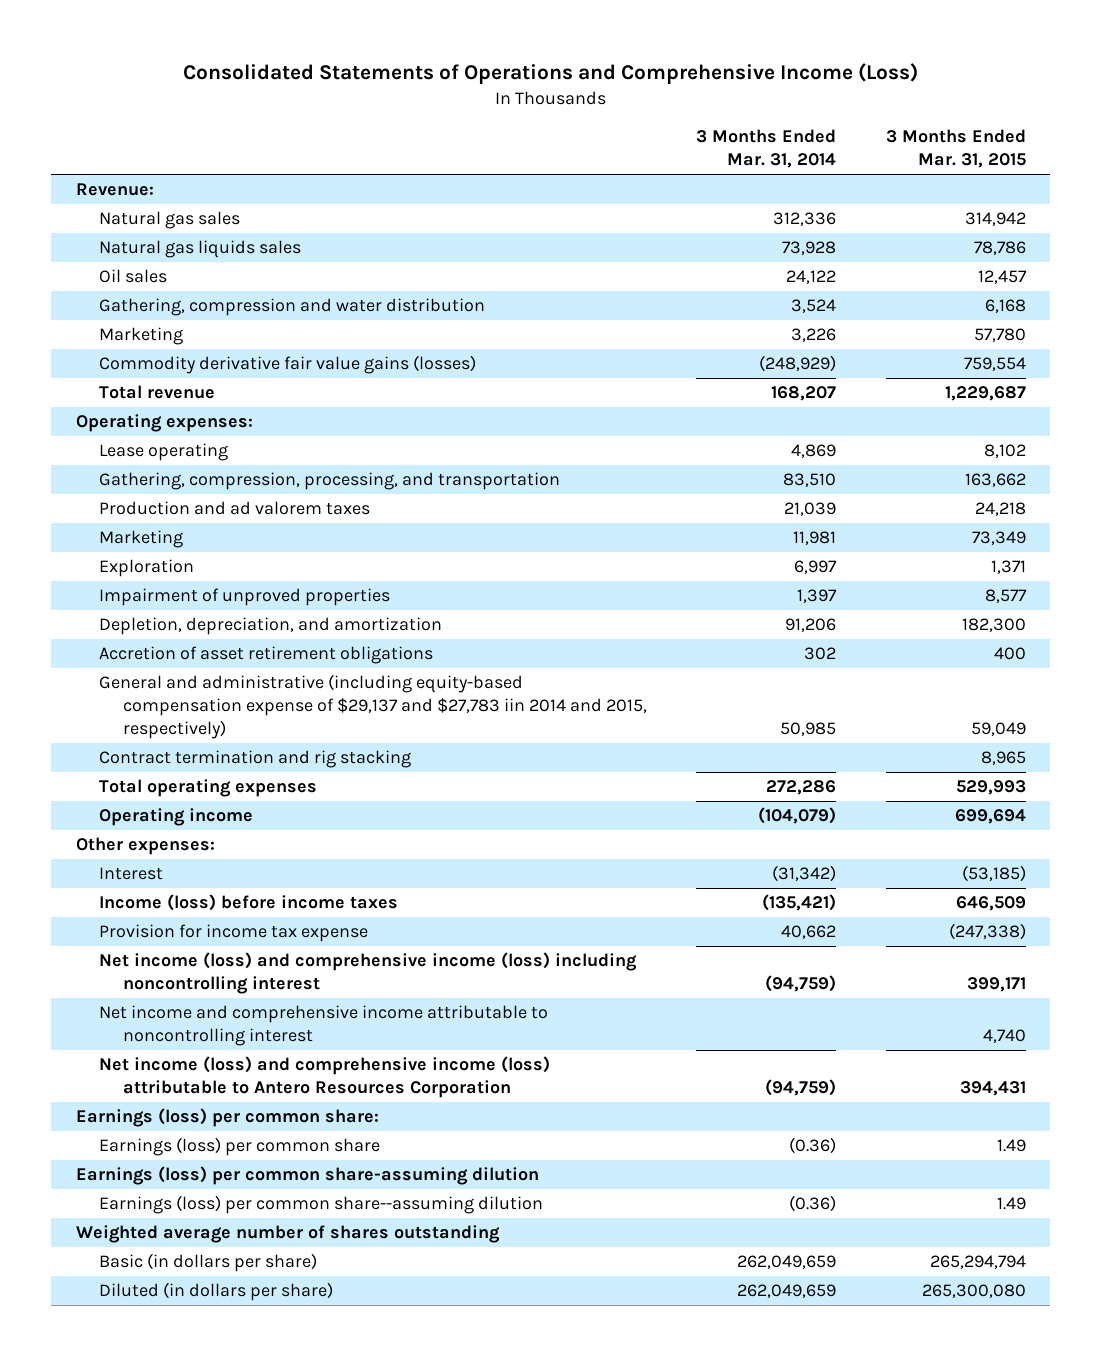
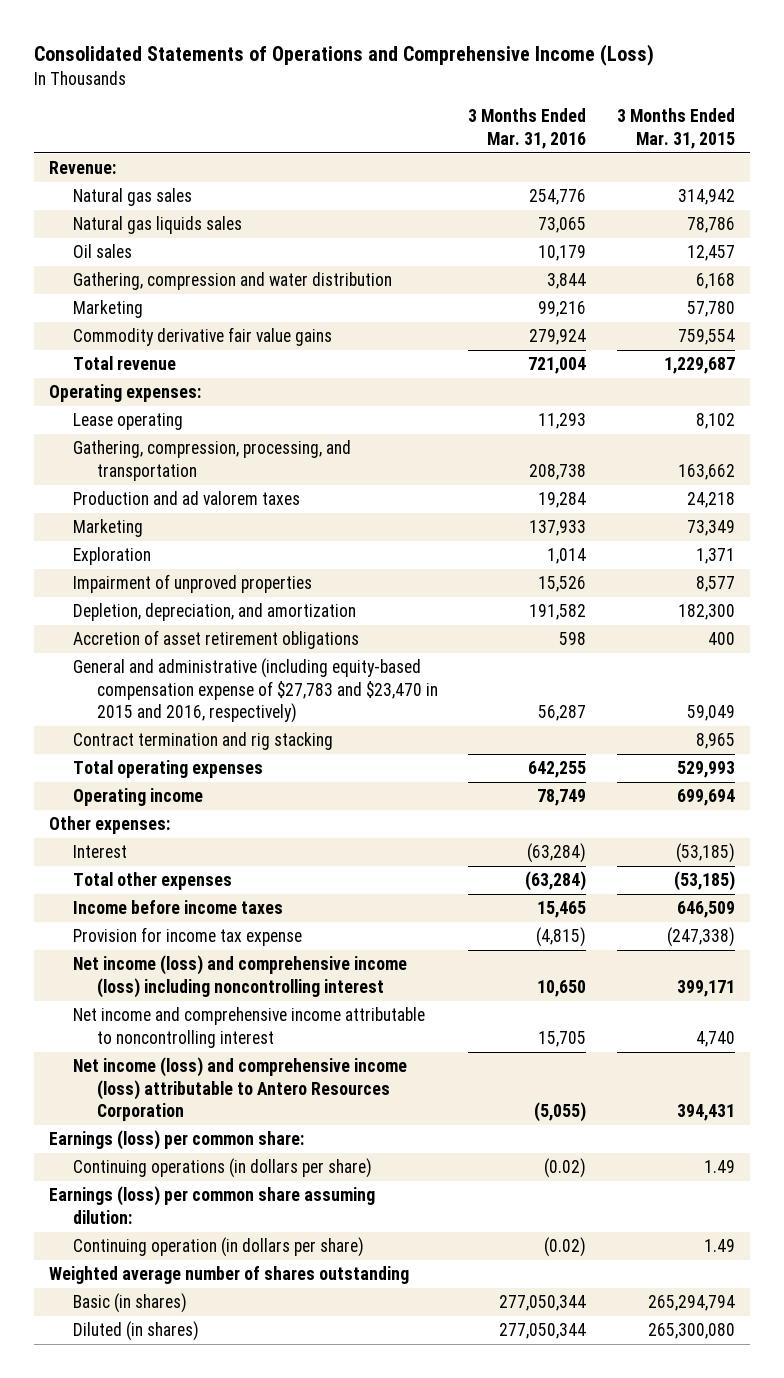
- | 3 Months Ended Mar. 31, 2014 | 3 Months Ended Mar. 31, 2015
+ | 3 Months Ended Mar. 31, 2016 | 3 Months Ended Mar. 31, 2015
- Commodity derivative fair value gains (losses) | (248,929) | 759,554
+ Commodity derivative fair value gains | 279,924 | 759,554
- General and administrative (including equity-based compensation expense of $29,137 and $27,783 iin 2014 and 2015, respectively) | 50,985 | 59,049
+ General and administrative (including equity-based compensation expense of $27,783 and $23,470 in 2015 and 2016, respectively) | 56,287 | 59,049
- Income (loss) before income taxes | (135,421) | 646,509
+ Total other expenses | (63,284) | (53,185)
+ Income before income taxes | 15,465 | 646,509
- Earnings (loss) per common share | (0.36) | 1.49
- Earnings (loss) per common share-assuming dilution
- Earnings (loss) per common share--assuming dilution | (0.36) | 1.49
+ Continuing operations (in dollars per share) | (0.02) | 1.49
+ Earnings (loss) per common share assuming dilution:
+ Continuing operation (in dollars per share) | (0.02) | 1.49
- Basic (in dollars per share) | 262,049,659 | 265,294,794
- Diluted (in dollars per share) | 262,049,659 | 265,300,080
+ Basic (in shares) | 277,050,344 | 265,294,794
+ Diluted (in shares) | 277,050,344 | 265,300,080

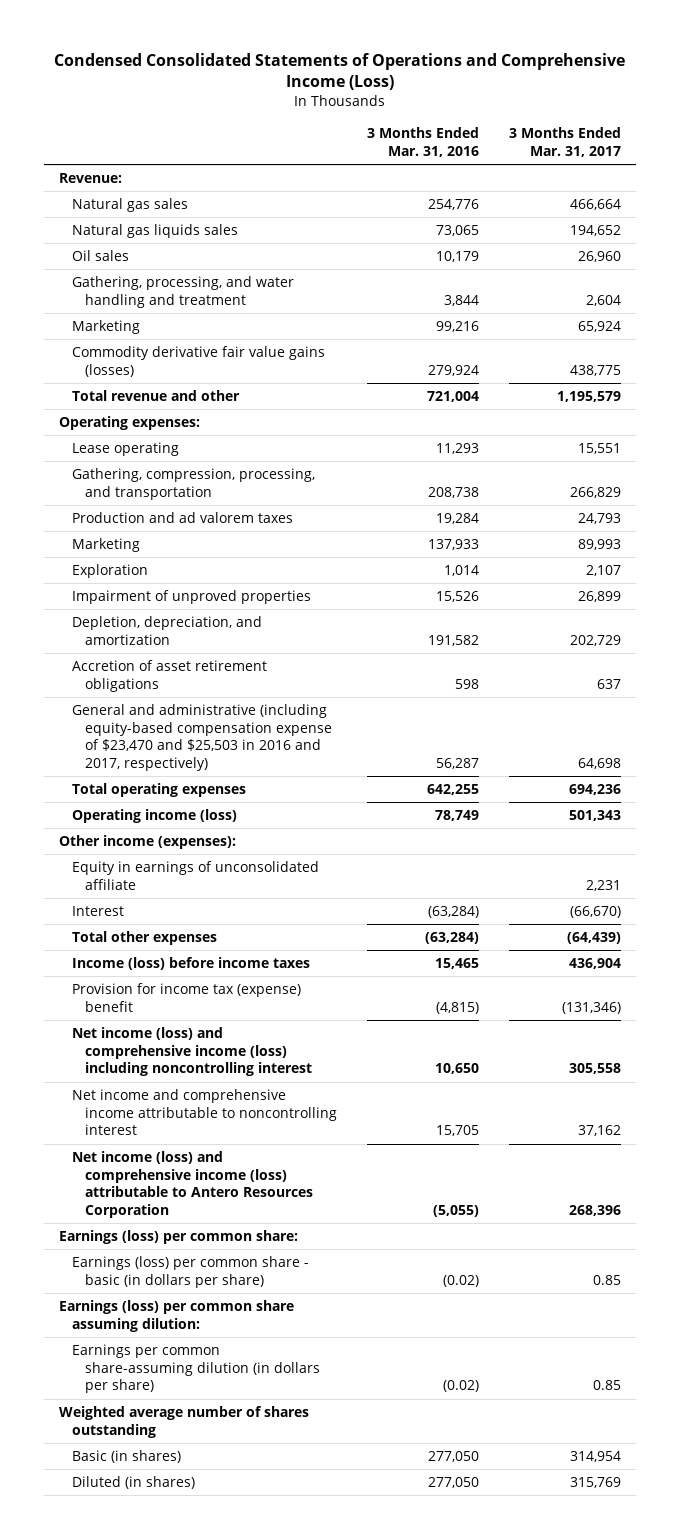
- Consolidated Statements of Operations and Comprehensive Income (Loss)
+ Condensed Consolidated Statements of Operations and Comprehensive Income (Loss)
- | 3 Months Ended Mar. 31, 2016 | 3 Months Ended Mar. 31, 2015
+ | 3 Months Ended Mar. 31, 2016 | 3 Months Ended Mar. 31, 2017
- Gathering, compression and water distribution | 3,844 | 6,168
+ Gathering, processing, and water handling and treatment | 3,844 | 2,604
- Commodity derivative fair value gains | 279,924 | 759,554
- Total revenue | 721,004 | 1,229,687
+ Commodity derivative fair value gains (losses) | 279,924 | 438,775
+ Total revenue and other | 721,004 | 1,195,579
- General and administrative (including equity-based compensation expense of $27,783 and $23,470 in 2015 and 2016, respectively) | 56,287 | 59,049
- Contract termination and rig stacking | | 8,965
+ General and administrative (including equity-based compensation expense of $23,470 and $25,503 in 2016 and 2017, respectively) | 56,287 | 64,698
- Operating income | 78,749 | 699,694
- Other expenses:
+ Operating income (loss) | 78,749 | 501,343
+ Other income (expenses):
+ Equity in earnings of unconsolidated affiliate | | 2,231
- Income before income taxes | 15,465 | 646,509
- Provision for income tax expense | (4,815) | (247,338)
+ Income (loss) before income taxes | 15,465 | 436,904
+ Provision for income tax (expense) benefit | (4,815) | (131,346)
- Continuing operations (in dollars per share) | (0.02) | 1.49
+ Earnings (loss) per common share - basic (in dollars per share) | (0.02) | 0.85
- Continuing operation (in dollars per share) | (0.02) | 1.49
+ Earnings per common share-assuming dilution (in dollars per share) | (0.02) | 0.85
- Basic (in shares) | 277,050,344 | 265,294,794
- Diluted (in shares) | 277,050,344 | 265,300,080
+ Basic (in shares) | 277,050 | 314,954
+ Diluted (in shares) | 277,050 | 315,769

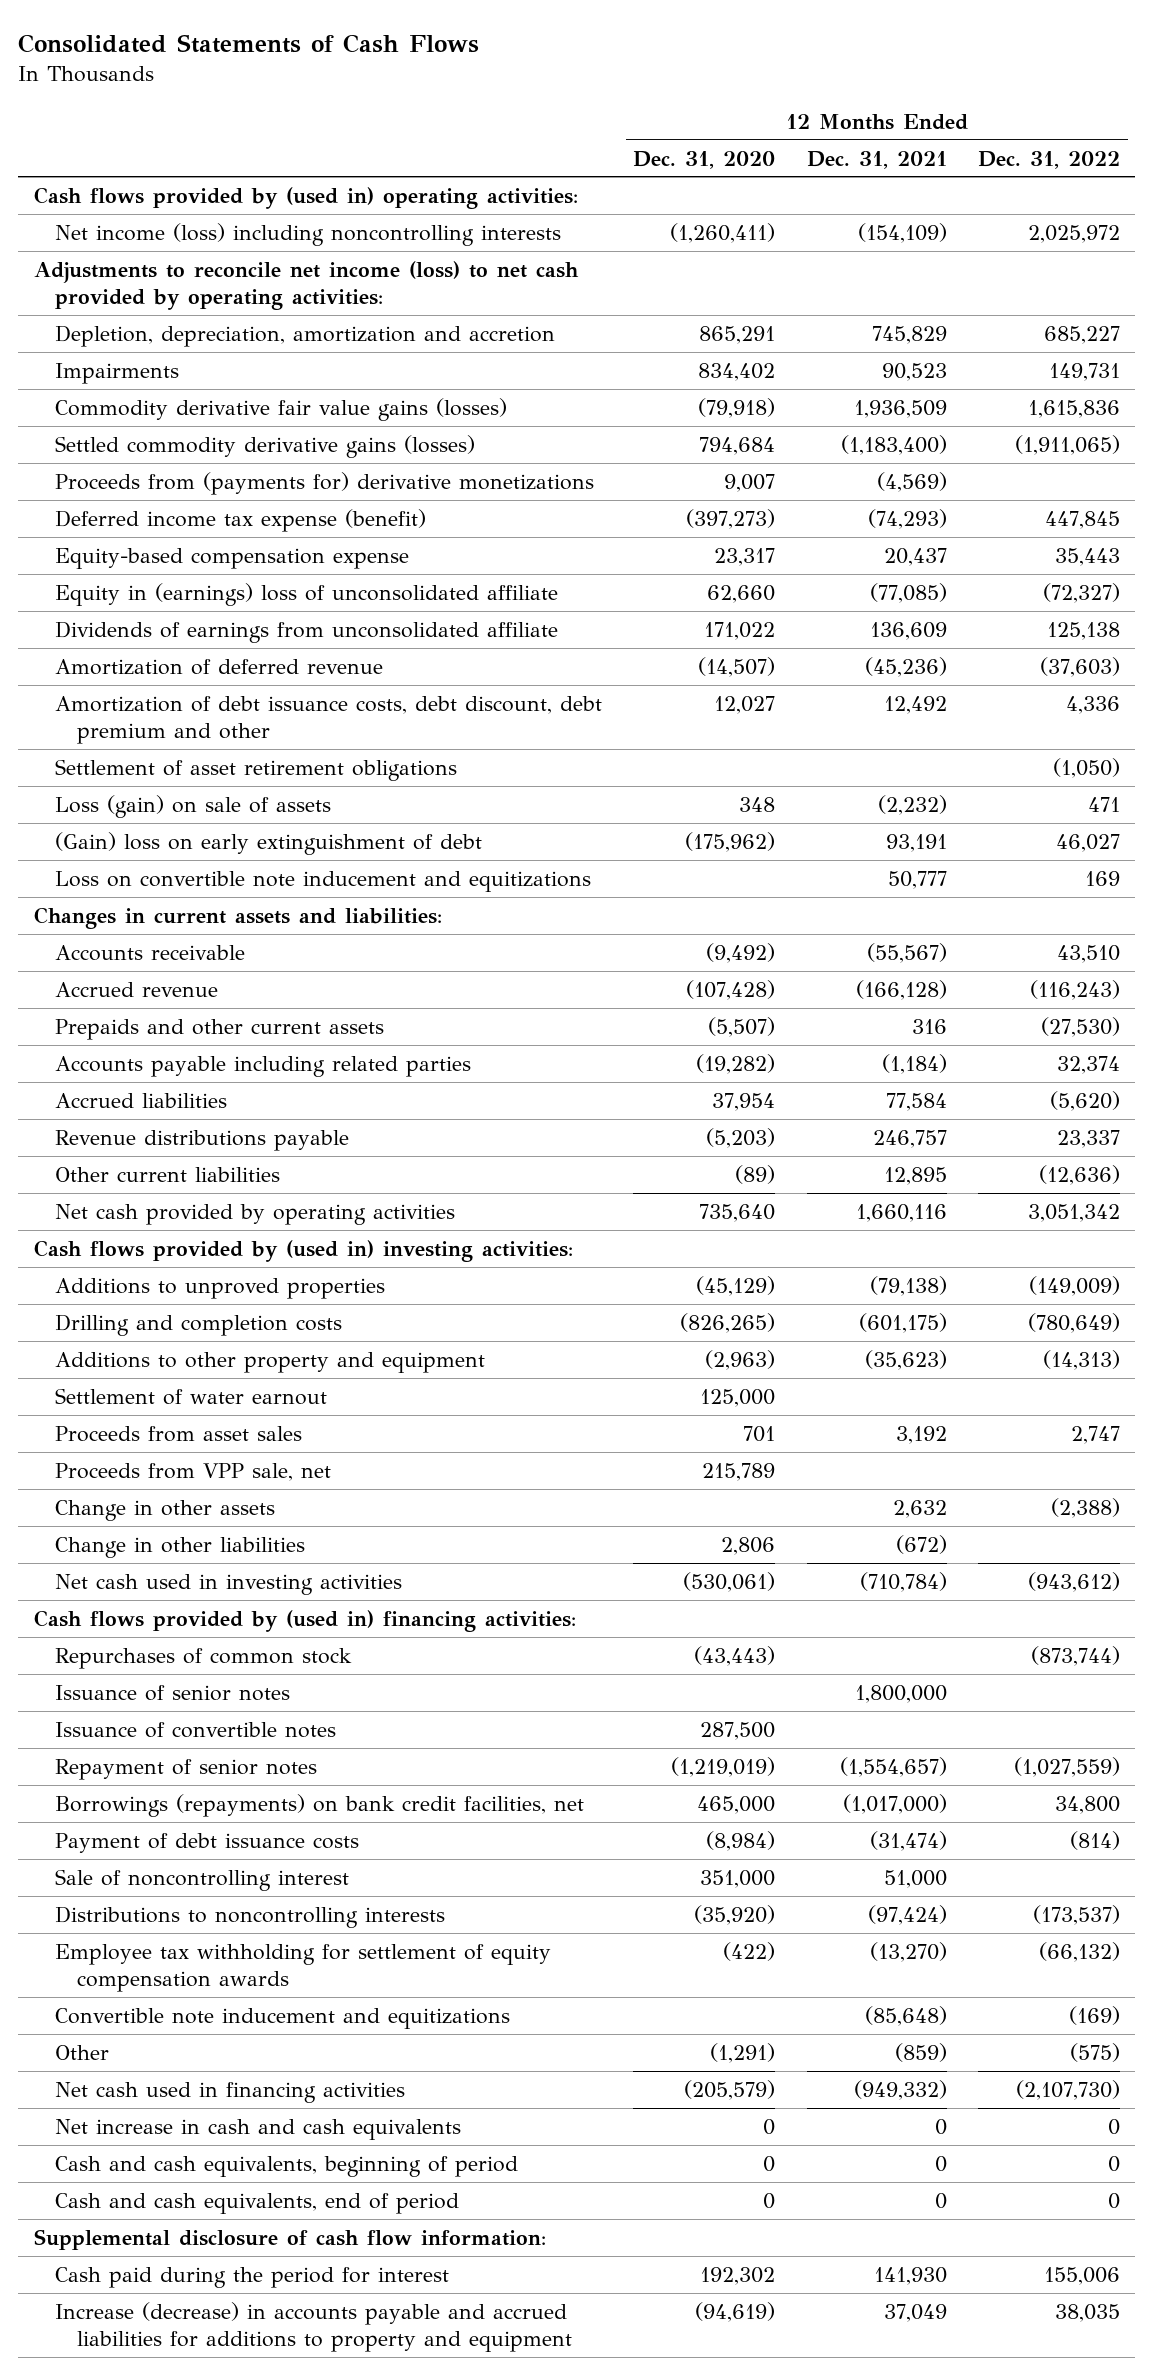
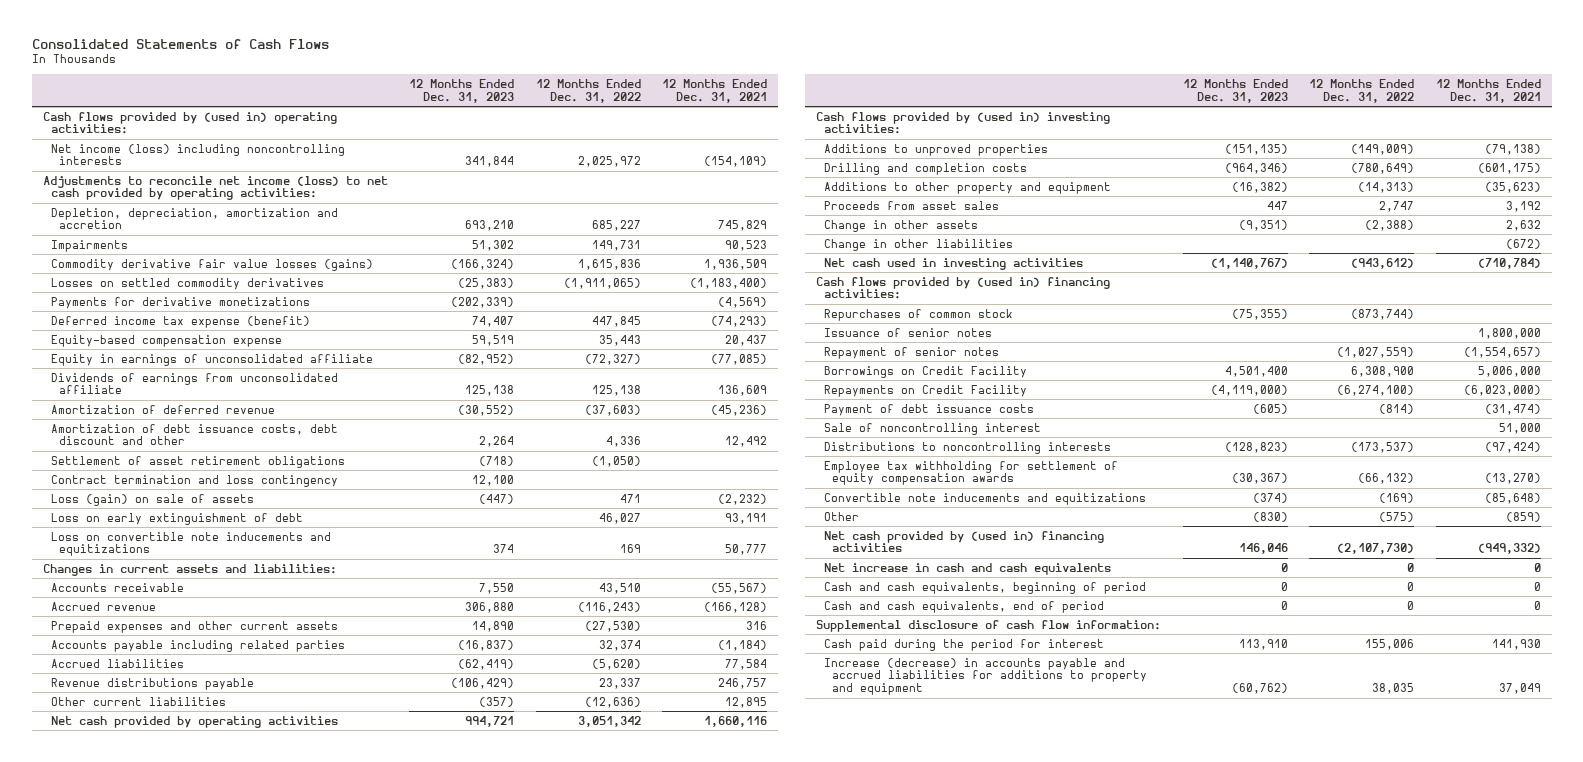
- | 12 Months Ended Dec. 31, 2020 | 12 Months Ended Dec. 31, 2021 | 12 Months Ended Dec. 31, 2022
+ | 12 Months Ended Dec. 31, 2023 | 12 Months Ended Dec. 31, 2022 | 12 Months Ended Dec. 31, 2021
- Commodity derivative fair value gains (losses) | (79,918) | 1,936,509 | 1,615,836
- Settled commodity derivative gains (losses) | 794,684 | (1,183,400) | (1,911,065)
- Proceeds from (payments for) derivative monetizations | 9,007 | (4,569) |
+ Commodity derivative fair value losses (gains) | (166,324) | 1,615,836 | 1,936,509
+ Losses on settled commodity derivatives | (25,383) | (1,911,065) | (1,183,400)
+ Payments for derivative monetizations | (202,339) | | (4,569)
- Equity in (earnings) loss of unconsolidated affiliate | 62,660 | (77,085) | (72,327)
+ Equity in earnings of unconsolidated affiliate | (82,952) | (72,327) | (77,085)
- Amortization of debt issuance costs, debt discount, debt premium and other | 12,027 | 12,492 | 4,336
+ Amortization of debt issuance costs, debt discount and other | 2,264 | 4,336 | 12,492
+ Contract termination and loss contingency | 12,100 | |
- (Gain) loss on early extinguishment of debt | (175,962) | 93,191 | 46,027
- Loss on convertible note inducement and equitizations | | 50,777 | 169
+ Loss on early extinguishment of debt | | 46,027 | 93,191
+ Loss on convertible note inducements and equitizations | 374 | 169 | 50,777
- Prepaids and other current assets | (5,507) | 316 | (27,530)
+ Prepaid expenses and other current assets | 14,890 | (27,530) | 316
- Settlement of water earnout | 125,000 | |
- Proceeds from VPP sale, net | 215,789 | |
- Issuance of convertible notes | 287,500 | |
- Borrowings (repayments) on bank credit facilities, net | 465,000 | (1,017,000) | 34,800
+ Borrowings on Credit Facility | 4,501,400 | 6,308,900 | 5,006,000
+ Repayments on Credit Facility | (4,119,000) | (6,274,100) | (6,023,000)
- Convertible note inducement and equitizations | | (85,648) | (169)
+ Convertible note inducements and equitizations | (374) | (169) | (85,648)
- Net cash used in financing activities | (205,579) | (949,332) | (2,107,730)
+ Net cash provided by (used in) financing activities | 146,046 | (2,107,730) | (949,332)

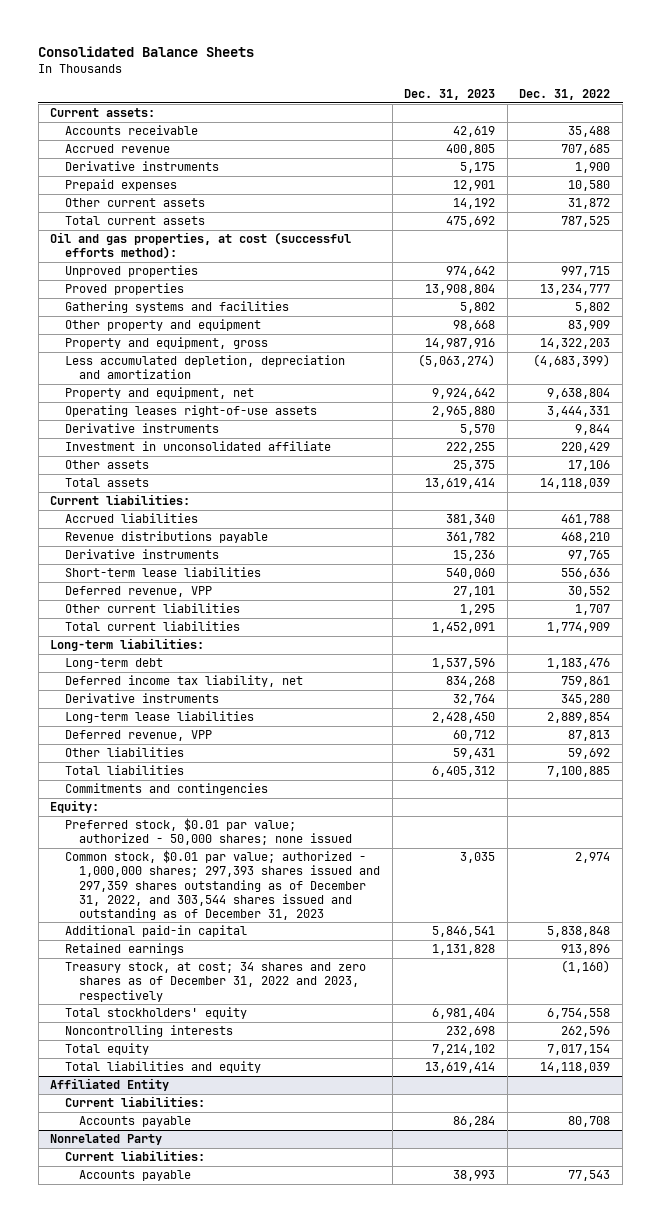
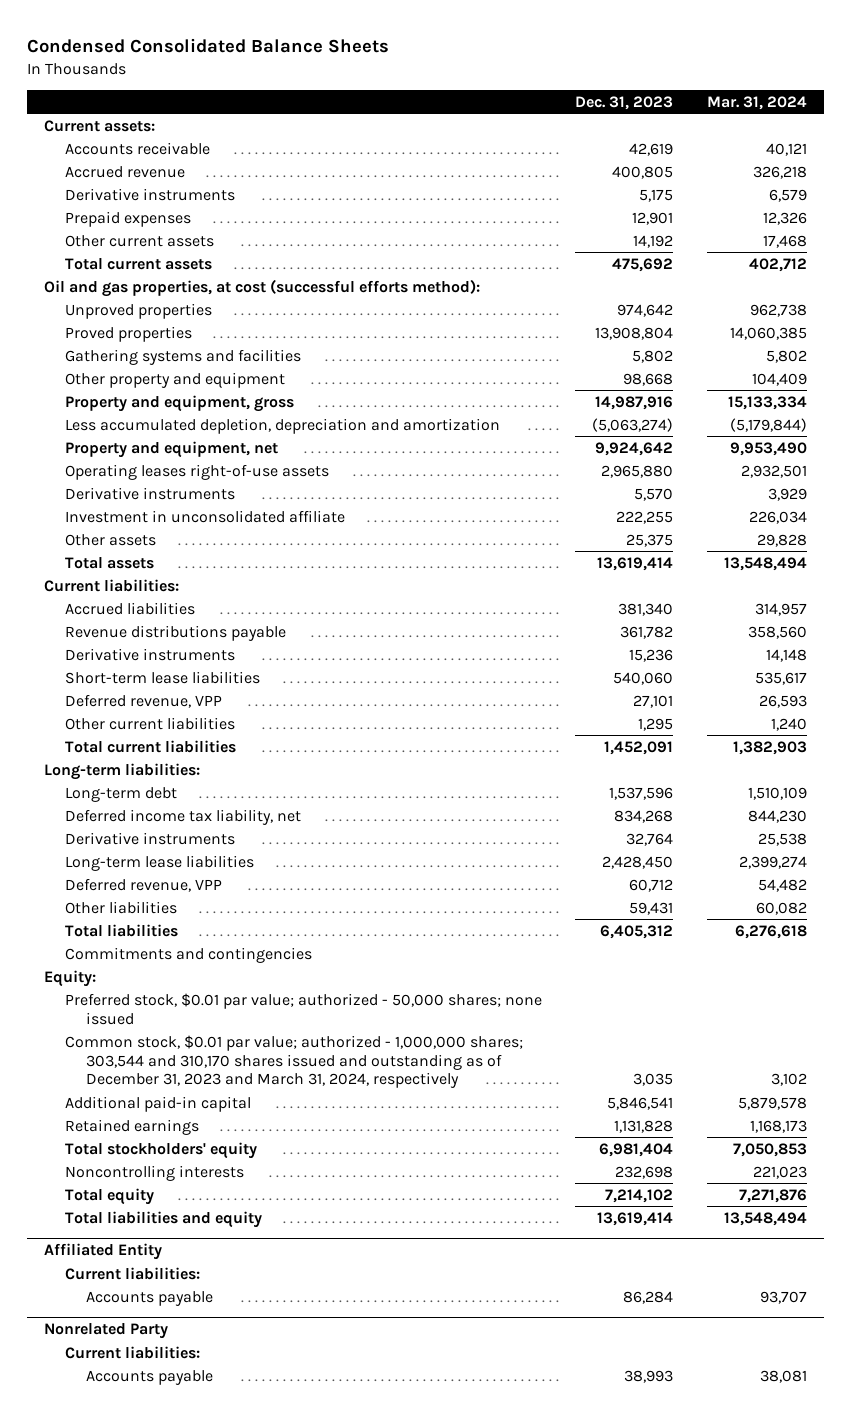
- Consolidated Balance Sheets
+ Condensed Consolidated Balance Sheets
- | Dec. 31, 2023 | Dec. 31, 2022
+ | Dec. 31, 2023 | Mar. 31, 2024
- Common stock, $0.01 par value; authorized - 1,000,000 shares; 297,393 shares issued and 297,359 shares outstanding as of December 31, 2022, and 303,544 shares issued and outstanding as of December 31, 2023 | 3,035 | 2,974
+ Common stock, $0.01 par value; authorized - 1,000,000 shares; 303,544 and 310,170 shares issued and outstanding as of December 31, 2023 and March 31, 2024, respectively | 3,035 | 3,102
- Treasury stock, at cost; 34 shares and zero shares as of December 31, 2022 and 2023, respectively | | (1,160)

